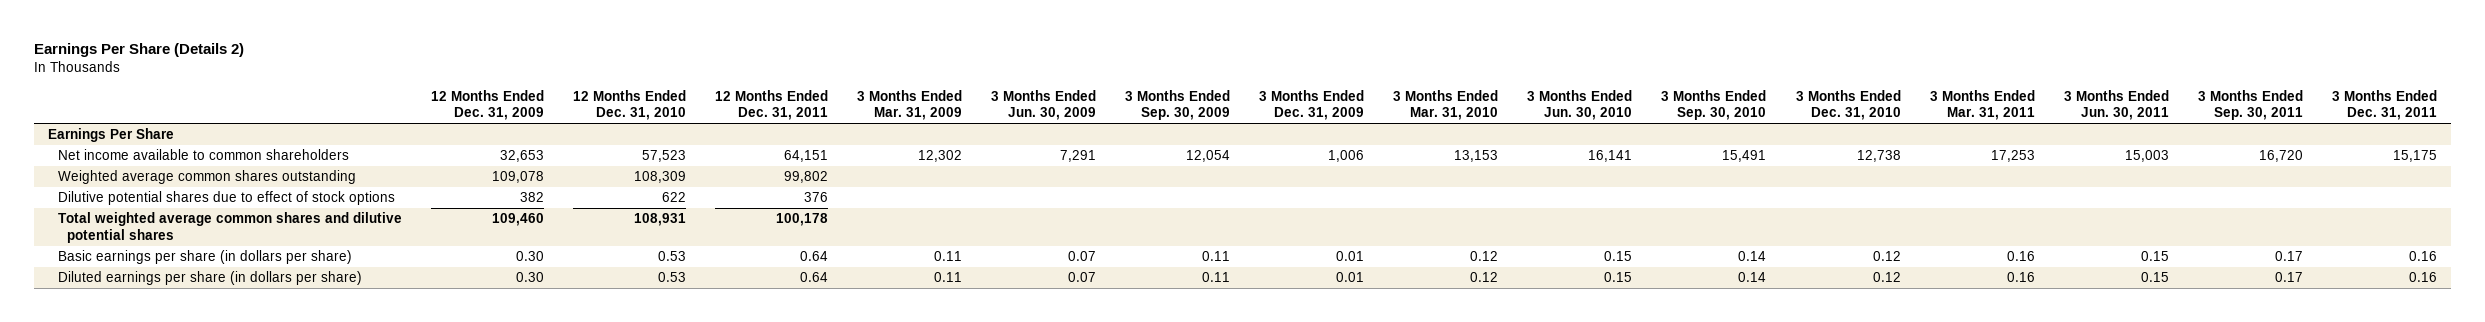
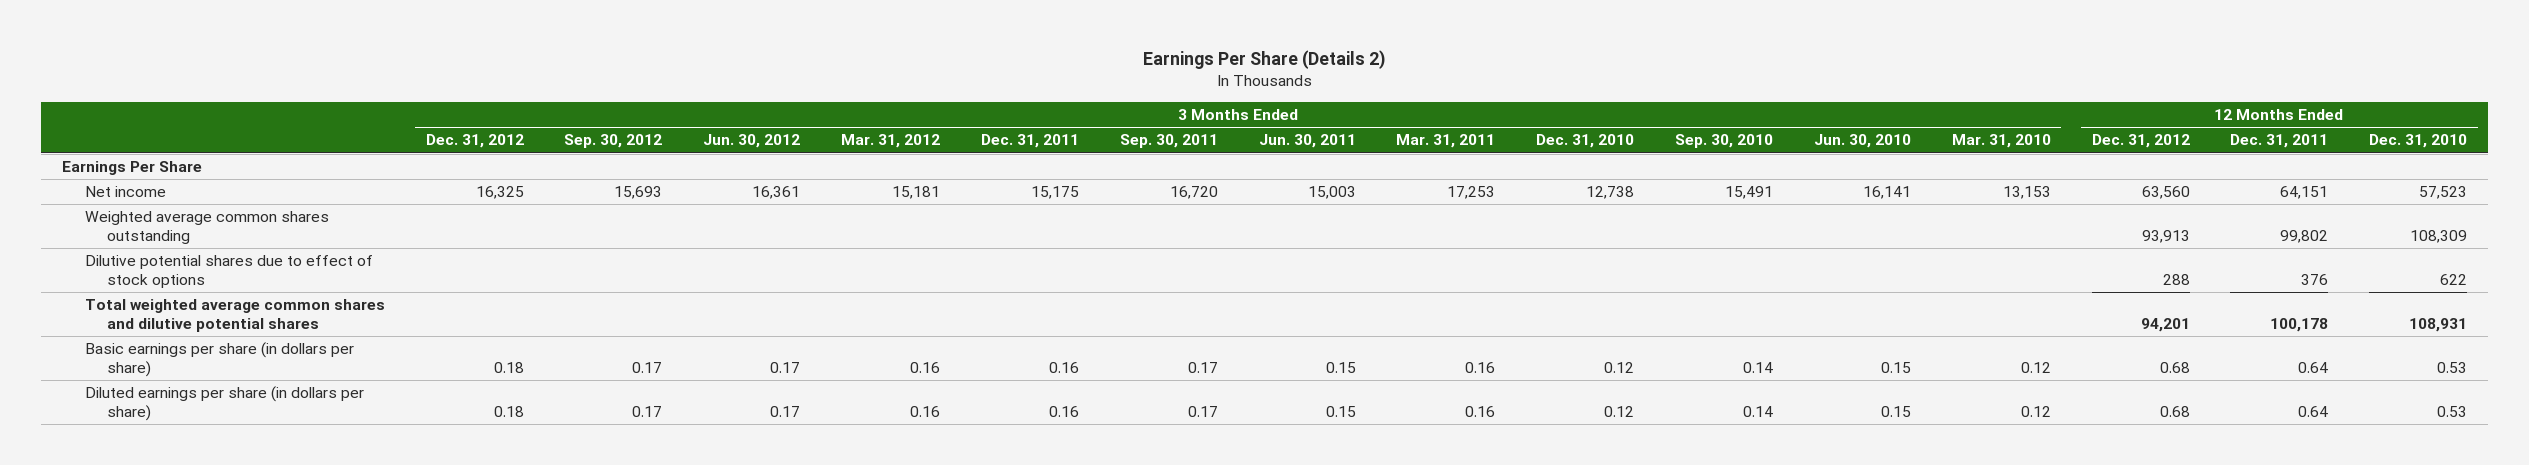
- | 12 Months Ended Dec. 31, 2009 | 12 Months Ended Dec. 31, 2010 | 12 Months Ended Dec. 31, 2011 | 3 Months Ended Mar. 31, 2009 | 3 Months Ended Jun. 30, 2009 | 3 Months Ended Sep. 30, 2009 | 3 Months Ended Dec. 31, 2009 | 3 Months Ended Mar. 31, 2010 | 3 Months Ended Jun. 30, 2010 | 3 Months Ended Sep. 30, 2010 | 3 Months Ended Dec. 31, 2010 | 3 Months Ended Mar. 31, 2011 | 3 Months Ended Jun. 30, 2011 | 3 Months Ended Sep. 30, 2011 | 3 Months Ended Dec. 31, 2011
+ | 3 Months Ended Dec. 31, 2012 | 3 Months Ended Sep. 30, 2012 | 3 Months Ended Jun. 30, 2012 | 3 Months Ended Mar. 31, 2012 | 3 Months Ended Dec. 31, 2011 | 3 Months Ended Sep. 30, 2011 | 3 Months Ended Jun. 30, 2011 | 3 Months Ended Mar. 31, 2011 | 3 Months Ended Dec. 31, 2010 | 3 Months Ended Sep. 30, 2010 | 3 Months Ended Jun. 30, 2010 | 3 Months Ended Mar. 31, 2010 | 12 Months Ended Dec. 31, 2012 | 12 Months Ended Dec. 31, 2011 | 12 Months Ended Dec. 31, 2010
- Net income available to common shareholders | 32,653 | 57,523 | 64,151 | 12,302 | 7,291 | 12,054 | 1,006 | 13,153 | 16,141 | 15,491 | 12,738 | 17,253 | 15,003 | 16,720 | 15,175
+ Net income | 16,325 | 15,693 | 16,361 | 15,181 | 15,175 | 16,720 | 15,003 | 17,253 | 12,738 | 15,491 | 16,141 | 13,153 | 63,560 | 64,151 | 57,523

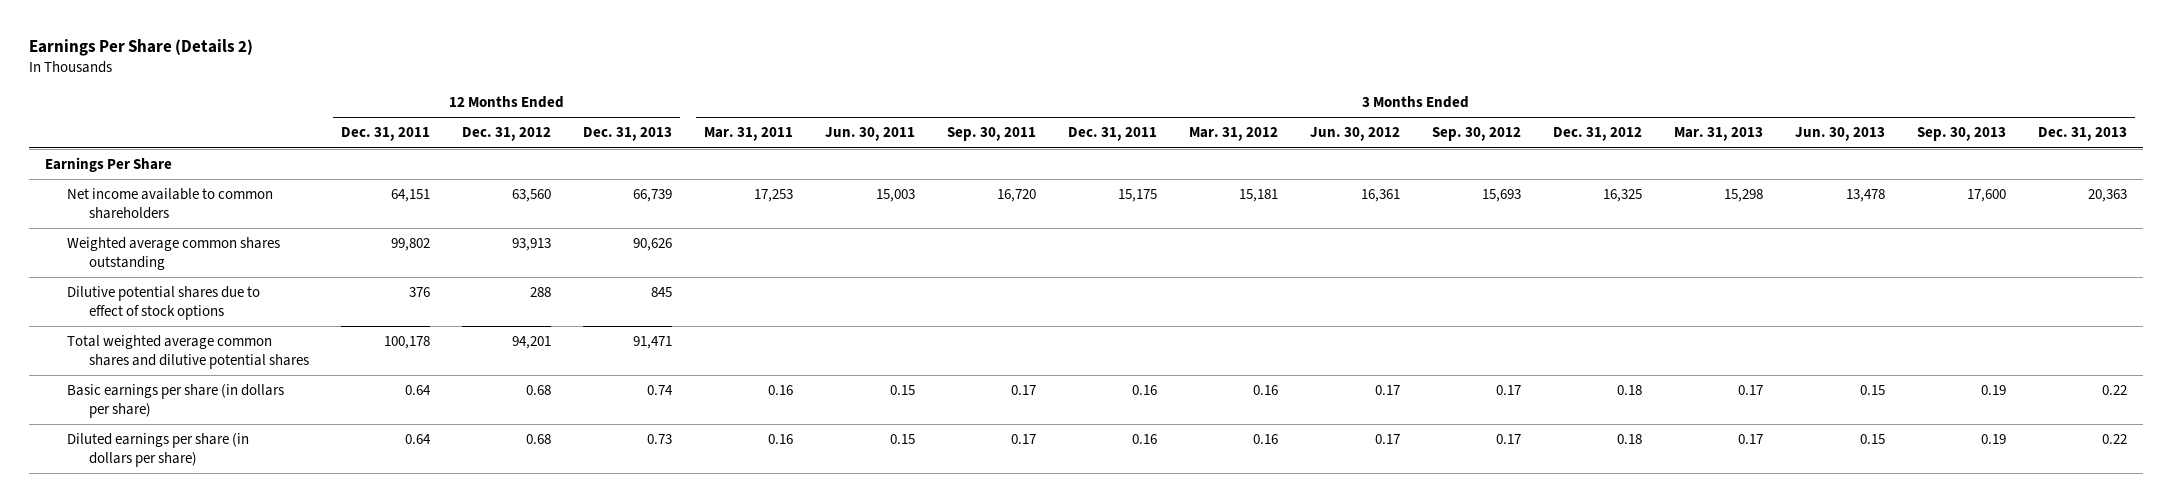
- | 3 Months Ended Dec. 31, 2012 | 3 Months Ended Sep. 30, 2012 | 3 Months Ended Jun. 30, 2012 | 3 Months Ended Mar. 31, 2012 | 3 Months Ended Dec. 31, 2011 | 3 Months Ended Sep. 30, 2011 | 3 Months Ended Jun. 30, 2011 | 3 Months Ended Mar. 31, 2011 | 3 Months Ended Dec. 31, 2010 | 3 Months Ended Sep. 30, 2010 | 3 Months Ended Jun. 30, 2010 | 3 Months Ended Mar. 31, 2010 | 12 Months Ended Dec. 31, 2012 | 12 Months Ended Dec. 31, 2011 | 12 Months Ended Dec. 31, 2010
+ | 12 Months Ended Dec. 31, 2011 | 12 Months Ended Dec. 31, 2012 | 12 Months Ended Dec. 31, 2013 | 3 Months Ended Mar. 31, 2011 | 3 Months Ended Jun. 30, 2011 | 3 Months Ended Sep. 30, 2011 | 3 Months Ended Dec. 31, 2011 | 3 Months Ended Mar. 31, 2012 | 3 Months Ended Jun. 30, 2012 | 3 Months Ended Sep. 30, 2012 | 3 Months Ended Dec. 31, 2012 | 3 Months Ended Mar. 31, 2013 | 3 Months Ended Jun. 30, 2013 | 3 Months Ended Sep. 30, 2013 | 3 Months Ended Dec. 31, 2013
- Net income | 16,325 | 15,693 | 16,361 | 15,181 | 15,175 | 16,720 | 15,003 | 17,253 | 12,738 | 15,491 | 16,141 | 13,153 | 63,560 | 64,151 | 57,523
+ Net income available to common shareholders | 64,151 | 63,560 | 66,739 | 17,253 | 15,003 | 16,720 | 15,175 | 15,181 | 16,361 | 15,693 | 16,325 | 15,298 | 13,478 | 17,600 | 20,363

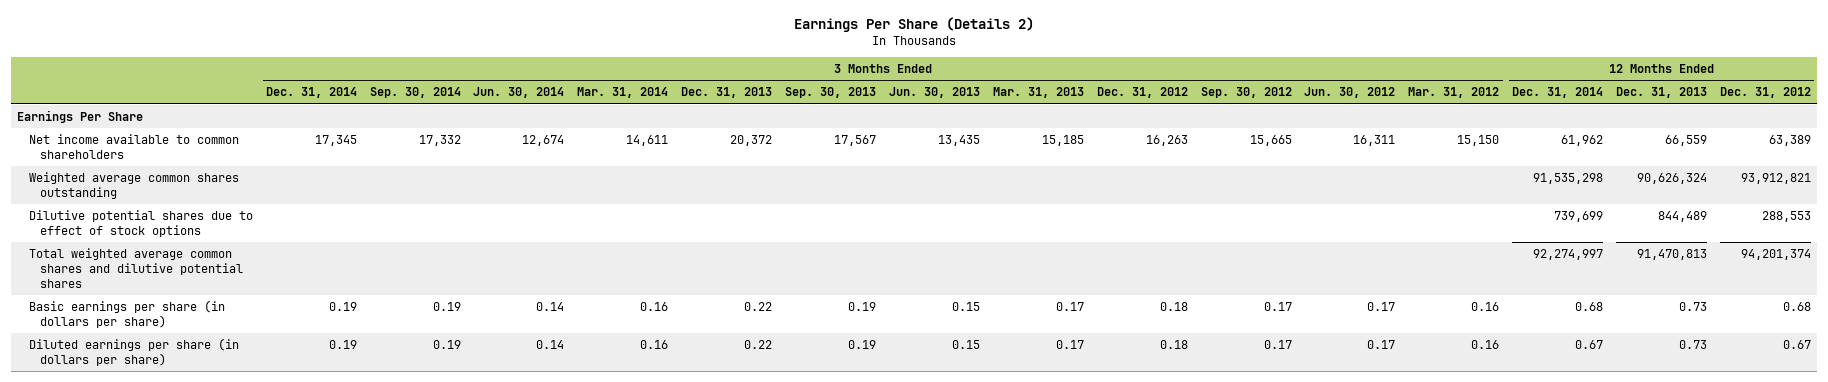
- | 12 Months Ended Dec. 31, 2011 | 12 Months Ended Dec. 31, 2012 | 12 Months Ended Dec. 31, 2013 | 3 Months Ended Mar. 31, 2011 | 3 Months Ended Jun. 30, 2011 | 3 Months Ended Sep. 30, 2011 | 3 Months Ended Dec. 31, 2011 | 3 Months Ended Mar. 31, 2012 | 3 Months Ended Jun. 30, 2012 | 3 Months Ended Sep. 30, 2012 | 3 Months Ended Dec. 31, 2012 | 3 Months Ended Mar. 31, 2013 | 3 Months Ended Jun. 30, 2013 | 3 Months Ended Sep. 30, 2013 | 3 Months Ended Dec. 31, 2013
+ | 3 Months Ended Dec. 31, 2014 | 3 Months Ended Sep. 30, 2014 | 3 Months Ended Jun. 30, 2014 | 3 Months Ended Mar. 31, 2014 | 3 Months Ended Dec. 31, 2013 | 3 Months Ended Sep. 30, 2013 | 3 Months Ended Jun. 30, 2013 | 3 Months Ended Mar. 31, 2013 | 3 Months Ended Dec. 31, 2012 | 3 Months Ended Sep. 30, 2012 | 3 Months Ended Jun. 30, 2012 | 3 Months Ended Mar. 31, 2012 | 12 Months Ended Dec. 31, 2014 | 12 Months Ended Dec. 31, 2013 | 12 Months Ended Dec. 31, 2012
- Net income available to common shareholders | 64,151 | 63,560 | 66,739 | 17,253 | 15,003 | 16,720 | 15,175 | 15,181 | 16,361 | 15,693 | 16,325 | 15,298 | 13,478 | 17,600 | 20,363
- Weighted average common shares outstanding | 99,802 | 93,913 | 90,626 | | | | | | | | | | | |
- Dilutive potential shares due to effect of stock options | 376 | 288 | 845 | | | | | | | | | | | |
- Total weighted average common shares and dilutive potential shares | 100,178 | 94,201 | 91,471 | | | | | | | | | | | |
- Basic earnings per share (in dollars per share) | 0.64 | 0.68 | 0.74 | 0.16 | 0.15 | 0.17 | 0.16 | 0.16 | 0.17 | 0.17 | 0.18 | 0.17 | 0.15 | 0.19 | 0.22
- Diluted earnings per share (in dollars per share) | 0.64 | 0.68 | 0.73 | 0.16 | 0.15 | 0.17 | 0.16 | 0.16 | 0.17 | 0.17 | 0.18 | 0.17 | 0.15 | 0.19 | 0.22
+ Net income available to common shareholders | 17,345 | 17,332 | 12,674 | 14,611 | 20,372 | 17,567 | 13,435 | 15,185 | 16,263 | 15,665 | 16,311 | 15,150 | 61,962 | 66,559 | 63,389
+ Weighted average common shares outstanding | | | | | | | | | | | | | 91,535,298 | 90,626,324 | 93,912,821
+ Dilutive potential shares due to effect of stock options | | | | | | | | | | | | | 739,699 | 844,489 | 288,553
+ Total weighted average common shares and dilutive potential shares | | | | | | | | | | | | | 92,274,997 | 91,470,813 | 94,201,374
+ Basic earnings per share (in dollars per share) | 0.19 | 0.19 | 0.14 | 0.16 | 0.22 | 0.19 | 0.15 | 0.17 | 0.18 | 0.17 | 0.17 | 0.16 | 0.68 | 0.73 | 0.68
+ Diluted earnings per share (in dollars per share) | 0.19 | 0.19 | 0.14 | 0.16 | 0.22 | 0.19 | 0.15 | 0.17 | 0.18 | 0.17 | 0.17 | 0.16 | 0.67 | 0.73 | 0.67

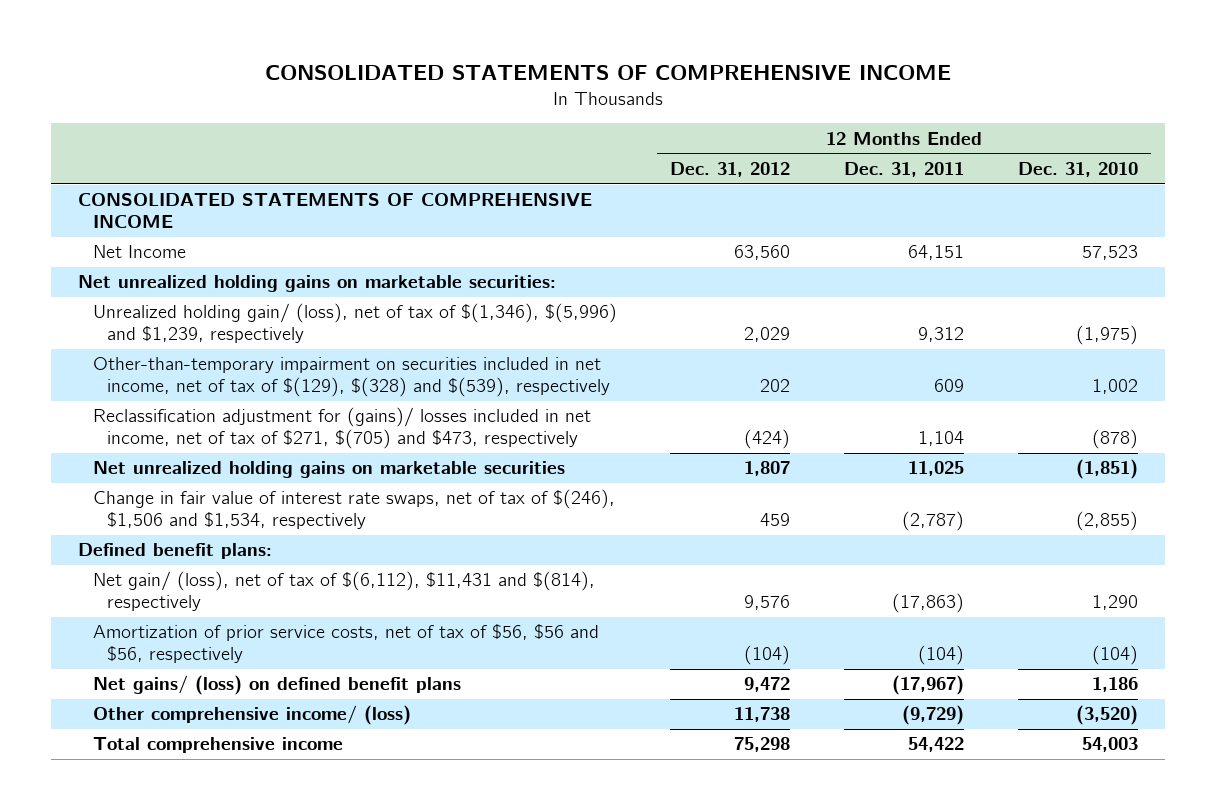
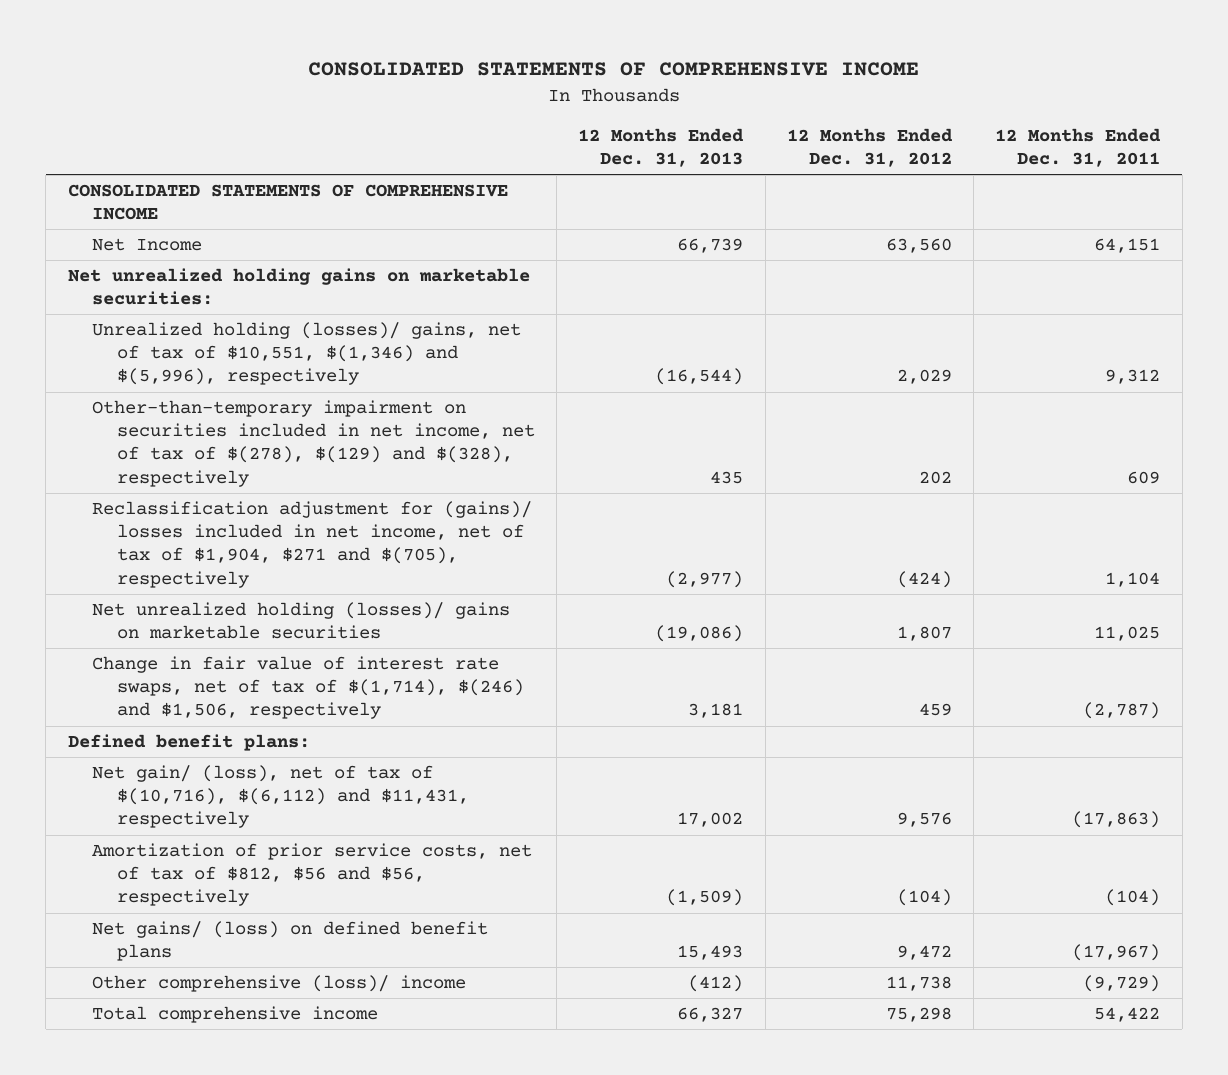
- | 12 Months Ended Dec. 31, 2012 | 12 Months Ended Dec. 31, 2011 | 12 Months Ended Dec. 31, 2010
+ | 12 Months Ended Dec. 31, 2013 | 12 Months Ended Dec. 31, 2012 | 12 Months Ended Dec. 31, 2011
- Unrealized holding gain/ (loss), net of tax of $(1,346), $(5,996) and $1,239, respectively | 2,029 | 9,312 | (1,975)
- Other-than-temporary impairment on securities included in net income, net of tax of $(129), $(328) and $(539), respectively | 202 | 609 | 1,002
- Reclassification adjustment for (gains)/ losses included in net income, net of tax of $271, $(705) and $473, respectively | (424) | 1,104 | (878)
- Net unrealized holding gains on marketable securities | 1,807 | 11,025 | (1,851)
- Change in fair value of interest rate swaps, net of tax of $(246), $1,506 and $1,534, respectively | 459 | (2,787) | (2,855)
+ Unrealized holding (losses)/ gains, net of tax of $10,551, $(1,346) and $(5,996), respectively | (16,544) | 2,029 | 9,312
+ Other-than-temporary impairment on securities included in net income, net of tax of $(278), $(129) and $(328), respectively | 435 | 202 | 609
+ Reclassification adjustment for (gains)/ losses included in net income, net of tax of $1,904, $271 and $(705), respectively | (2,977) | (424) | 1,104
+ Net unrealized holding (losses)/ gains on marketable securities | (19,086) | 1,807 | 11,025
+ Change in fair value of interest rate swaps, net of tax of $(1,714), $(246) and $1,506, respectively | 3,181 | 459 | (2,787)
- Net gain/ (loss), net of tax of $(6,112), $11,431 and $(814), respectively | 9,576 | (17,863) | 1,290
- Amortization of prior service costs, net of tax of $56, $56 and $56, respectively | (104) | (104) | (104)
+ Net gain/ (loss), net of tax of $(10,716), $(6,112) and $11,431, respectively | 17,002 | 9,576 | (17,863)
+ Amortization of prior service costs, net of tax of $812, $56 and $56, respectively | (1,509) | (104) | (104)
- Other comprehensive income/ (loss) | 11,738 | (9,729) | (3,520)
+ Other comprehensive (loss)/ income | (412) | 11,738 | (9,729)

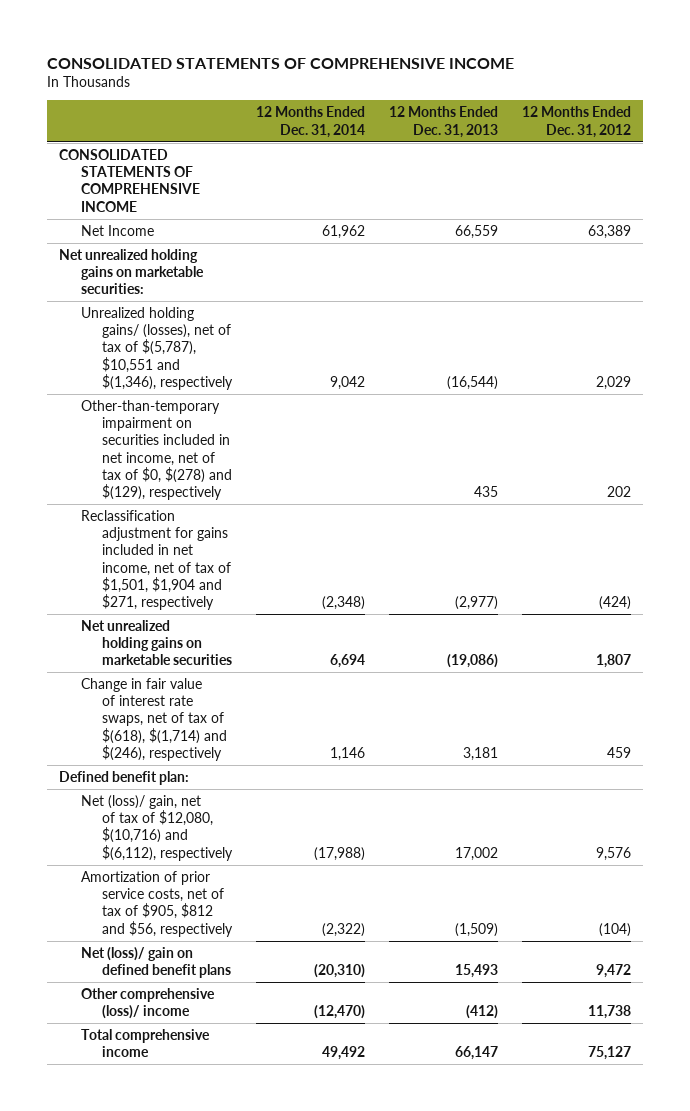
- | 12 Months Ended Dec. 31, 2013 | 12 Months Ended Dec. 31, 2012 | 12 Months Ended Dec. 31, 2011
+ | 12 Months Ended Dec. 31, 2014 | 12 Months Ended Dec. 31, 2013 | 12 Months Ended Dec. 31, 2012
- Net Income | 66,739 | 63,560 | 64,151
+ Net Income | 61,962 | 66,559 | 63,389
- Unrealized holding (losses)/ gains, net of tax of $10,551, $(1,346) and $(5,996), respectively | (16,544) | 2,029 | 9,312
- Other-than-temporary impairment on securities included in net income, net of tax of $(278), $(129) and $(328), respectively | 435 | 202 | 609
- Reclassification adjustment for (gains)/ losses included in net income, net of tax of $1,904, $271 and $(705), respectively | (2,977) | (424) | 1,104
- Net unrealized holding (losses)/ gains on marketable securities | (19,086) | 1,807 | 11,025
- Change in fair value of interest rate swaps, net of tax of $(1,714), $(246) and $1,506, respectively | 3,181 | 459 | (2,787)
- Defined benefit plans:
- Net gain/ (loss), net of tax of $(10,716), $(6,112) and $11,431, respectively | 17,002 | 9,576 | (17,863)
- Amortization of prior service costs, net of tax of $812, $56 and $56, respectively | (1,509) | (104) | (104)
- Net gains/ (loss) on defined benefit plans | 15,493 | 9,472 | (17,967)
+ Unrealized holding gains/ (losses), net of tax of $(5,787), $10,551 and $(1,346), respectively | 9,042 | (16,544) | 2,029
+ Other-than-temporary impairment on securities included in net income, net of tax of $0, $(278) and $(129), respectively | | 435 | 202
+ Reclassification adjustment for gains included in net income, net of tax of $1,501, $1,904 and $271, respectively | (2,348) | (2,977) | (424)
+ Net unrealized holding gains on marketable securities | 6,694 | (19,086) | 1,807
+ Change in fair value of interest rate swaps, net of tax of $(618), $(1,714) and $(246), respectively | 1,146 | 3,181 | 459
+ Defined benefit plan:
+ Net (loss)/ gain, net of tax of $12,080, $(10,716) and $(6,112), respectively | (17,988) | 17,002 | 9,576
+ Amortization of prior service costs, net of tax of $905, $812 and $56, respectively | (2,322) | (1,509) | (104)
+ Net (loss)/ gain on defined benefit plans | (20,310) | 15,493 | 9,472
- Total comprehensive income | 66,327 | 75,298 | 54,422
+ Total comprehensive income | 49,492 | 66,147 | 75,127

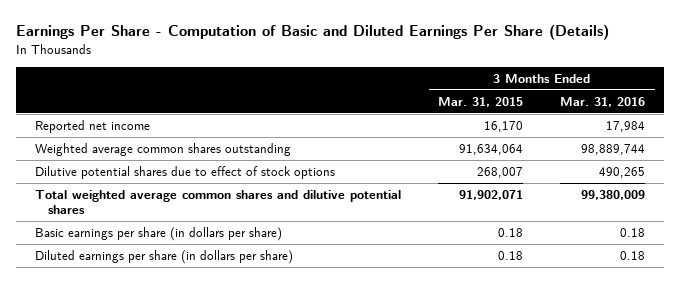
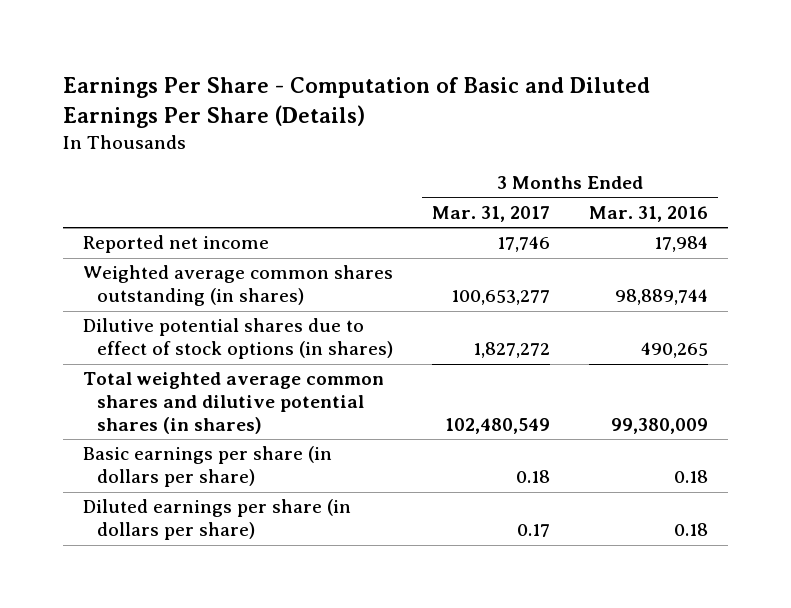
- | 3 Months Ended Mar. 31, 2015 | 3 Months Ended Mar. 31, 2016
+ | 3 Months Ended Mar. 31, 2017 | 3 Months Ended Mar. 31, 2016
- Weighted average common shares outstanding | 91,634,064 | 98,889,744
- Dilutive potential shares due to effect of stock options | 268,007 | 490,265
- Total weighted average common shares and dilutive potential shares | 91,902,071 | 99,380,009
+ Weighted average common shares outstanding (in shares) | 100,653,277 | 98,889,744
+ Dilutive potential shares due to effect of stock options (in shares) | 1,827,272 | 490,265
+ Total weighted average common shares and dilutive potential shares (in shares) | 102,480,549 | 99,380,009

